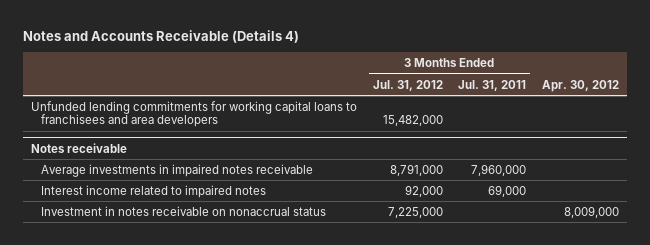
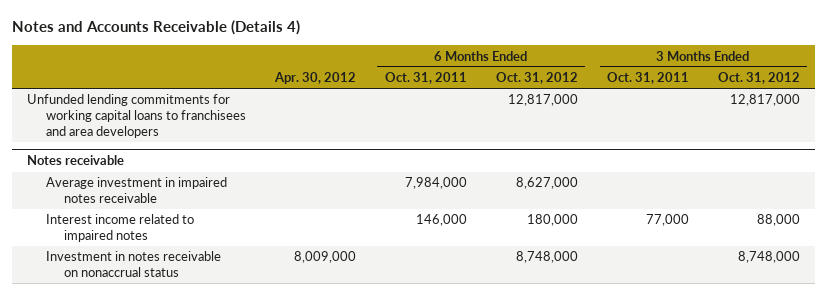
- | 3 Months Ended Jul. 31, 2012 | 3 Months Ended Jul. 31, 2011 | Apr. 30, 2012
+ | Apr. 30, 2012 | 6 Months Ended Oct. 31, 2011 | 6 Months Ended Oct. 31, 2012 | 3 Months Ended Oct. 31, 2011 | 3 Months Ended Oct. 31, 2012
@ Notes receivable
- Average investments in impaired notes receivable | 8,791,000 | 7,960,000 |
+ Average investment in impaired notes receivable | | 7,984,000 | 8,627,000 | |

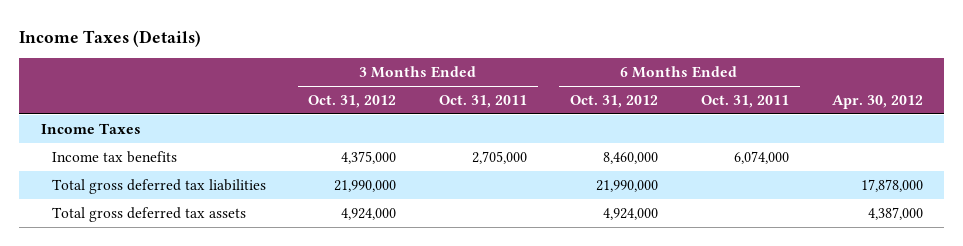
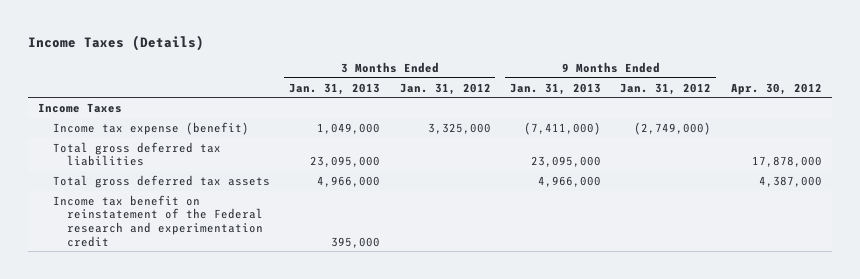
- | 3 Months Ended Oct. 31, 2012 | 3 Months Ended Oct. 31, 2011 | 6 Months Ended Oct. 31, 2012 | 6 Months Ended Oct. 31, 2011 | Apr. 30, 2012
+ | 3 Months Ended Jan. 31, 2013 | 3 Months Ended Jan. 31, 2012 | 9 Months Ended Jan. 31, 2013 | 9 Months Ended Jan. 31, 2012 | Apr. 30, 2012
- Income tax benefits | 4,375,000 | 2,705,000 | 8,460,000 | 6,074,000 |
+ Income tax expense (benefit) | 1,049,000 | 3,325,000 | (7,411,000) | (2,749,000) |
+ Income tax benefit on reinstatement of the Federal research and experimentation credit | 395,000 | | | |

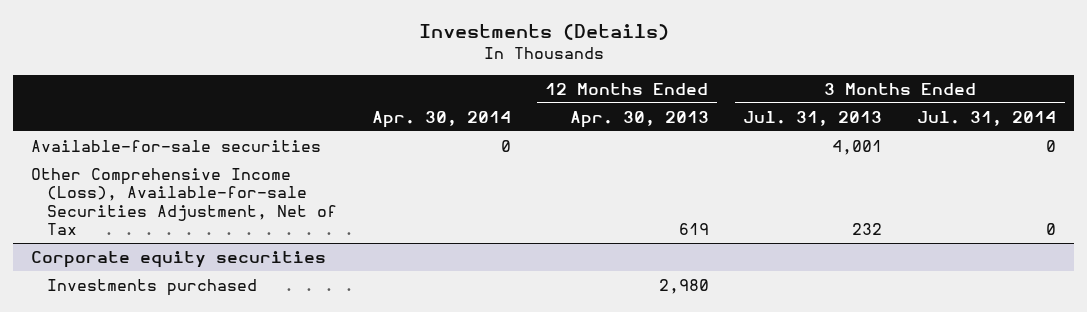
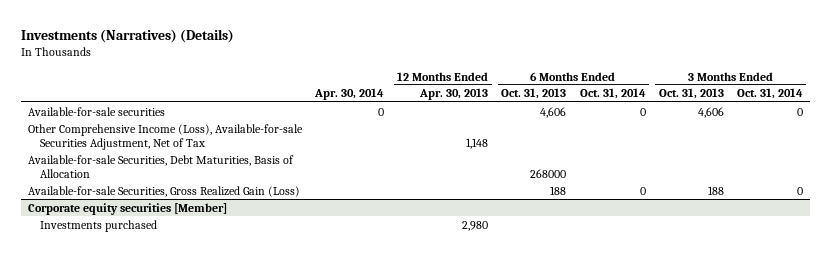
- Investments (Details)
+ Investments (Narratives) (Details)
- | Apr. 30, 2014 | 12 Months Ended Apr. 30, 2013 | 3 Months Ended Jul. 31, 2013 | 3 Months Ended Jul. 31, 2014
+ | Apr. 30, 2014 | 12 Months Ended Apr. 30, 2013 | 6 Months Ended Oct. 31, 2013 | 6 Months Ended Oct. 31, 2014 | 3 Months Ended Oct. 31, 2013 | 3 Months Ended Oct. 31, 2014
- Other Comprehensive Income (Loss), Available-for-sale Securities Adjustment, Net of Tax | | 619 | 232 | 0
- Corporate equity securities
+ Other Comprehensive Income (Loss), Available-for-sale Securities Adjustment, Net of Tax | | 1,148 | | | |
+ Available-for-sale Securities, Debt Maturities, Basis of Allocation | | | 268000 | | |
+ Available-for-sale Securities, Gross Realized Gain (Loss) | | | 188 | 0 | 188 | 0
+ Corporate equity securities [Member]

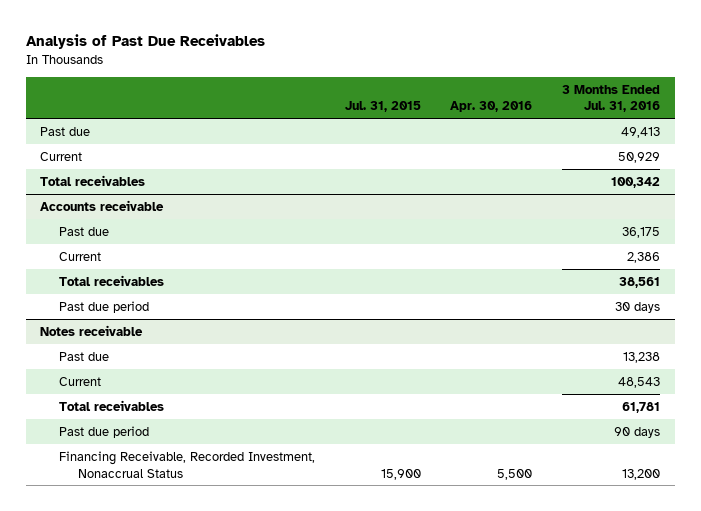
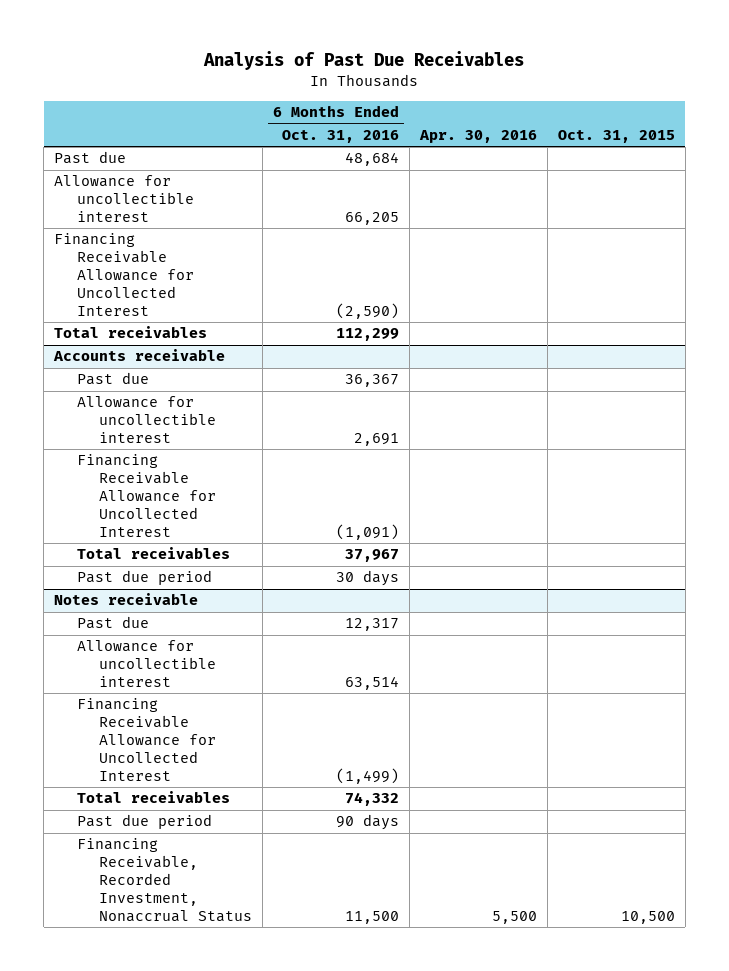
- | Jul. 31, 2015 | Apr. 30, 2016 | 3 Months Ended Jul. 31, 2016
+ | 6 Months Ended Oct. 31, 2016 | Apr. 30, 2016 | Oct. 31, 2015
- Current | | | 50,929
+ Allowance for uncollectible interest | 66,205 | |
+ Financing Receivable Allowance for Uncollected Interest | (2,590) | |
@ Accounts receivable
- Current | | | 2,386
+ Allowance for uncollectible interest | 2,691 | |
+ Financing Receivable Allowance for Uncollected Interest | (1,091) | |
@ Notes receivable
- Current | | | 48,543
+ Allowance for uncollectible interest | 63,514 | |
+ Financing Receivable Allowance for Uncollected Interest | (1,499) | |

